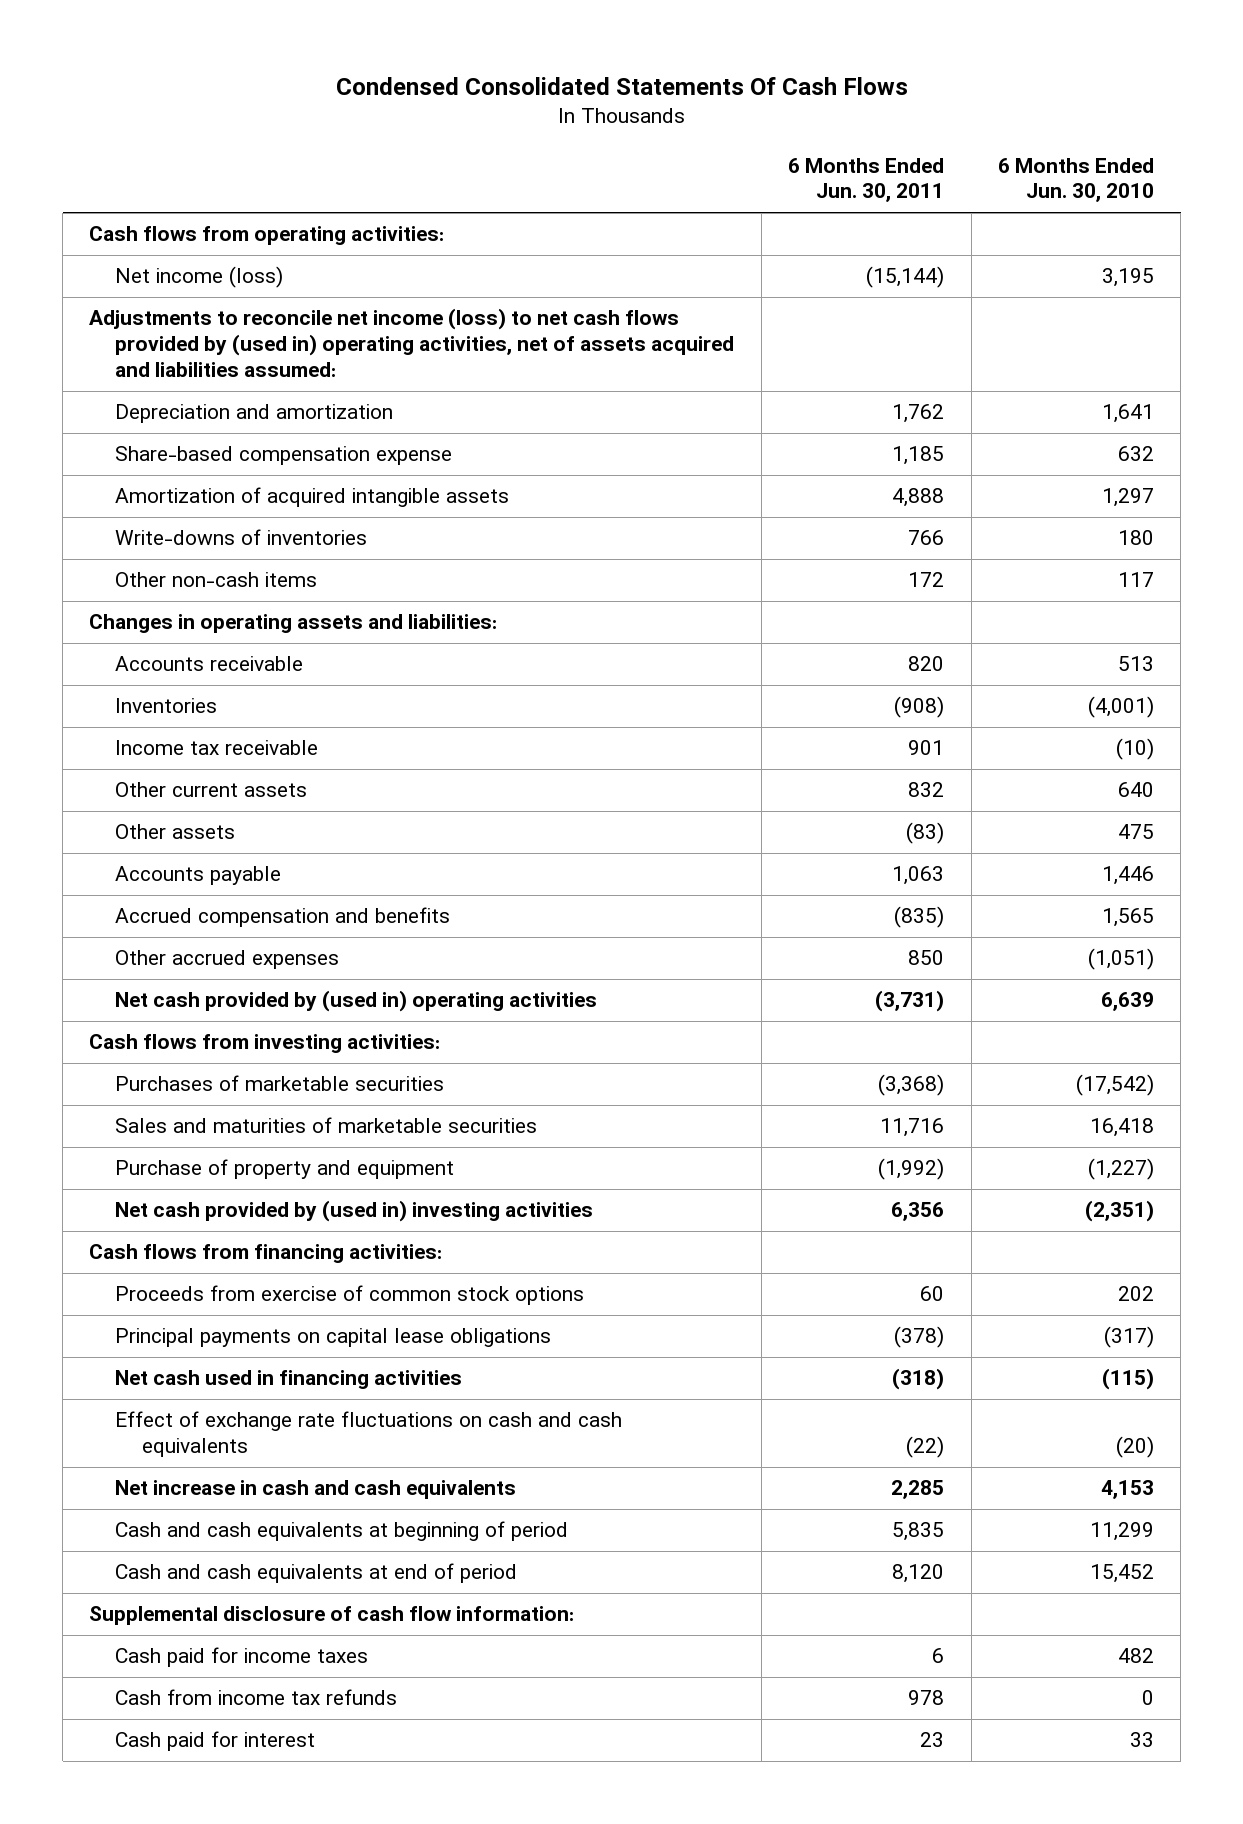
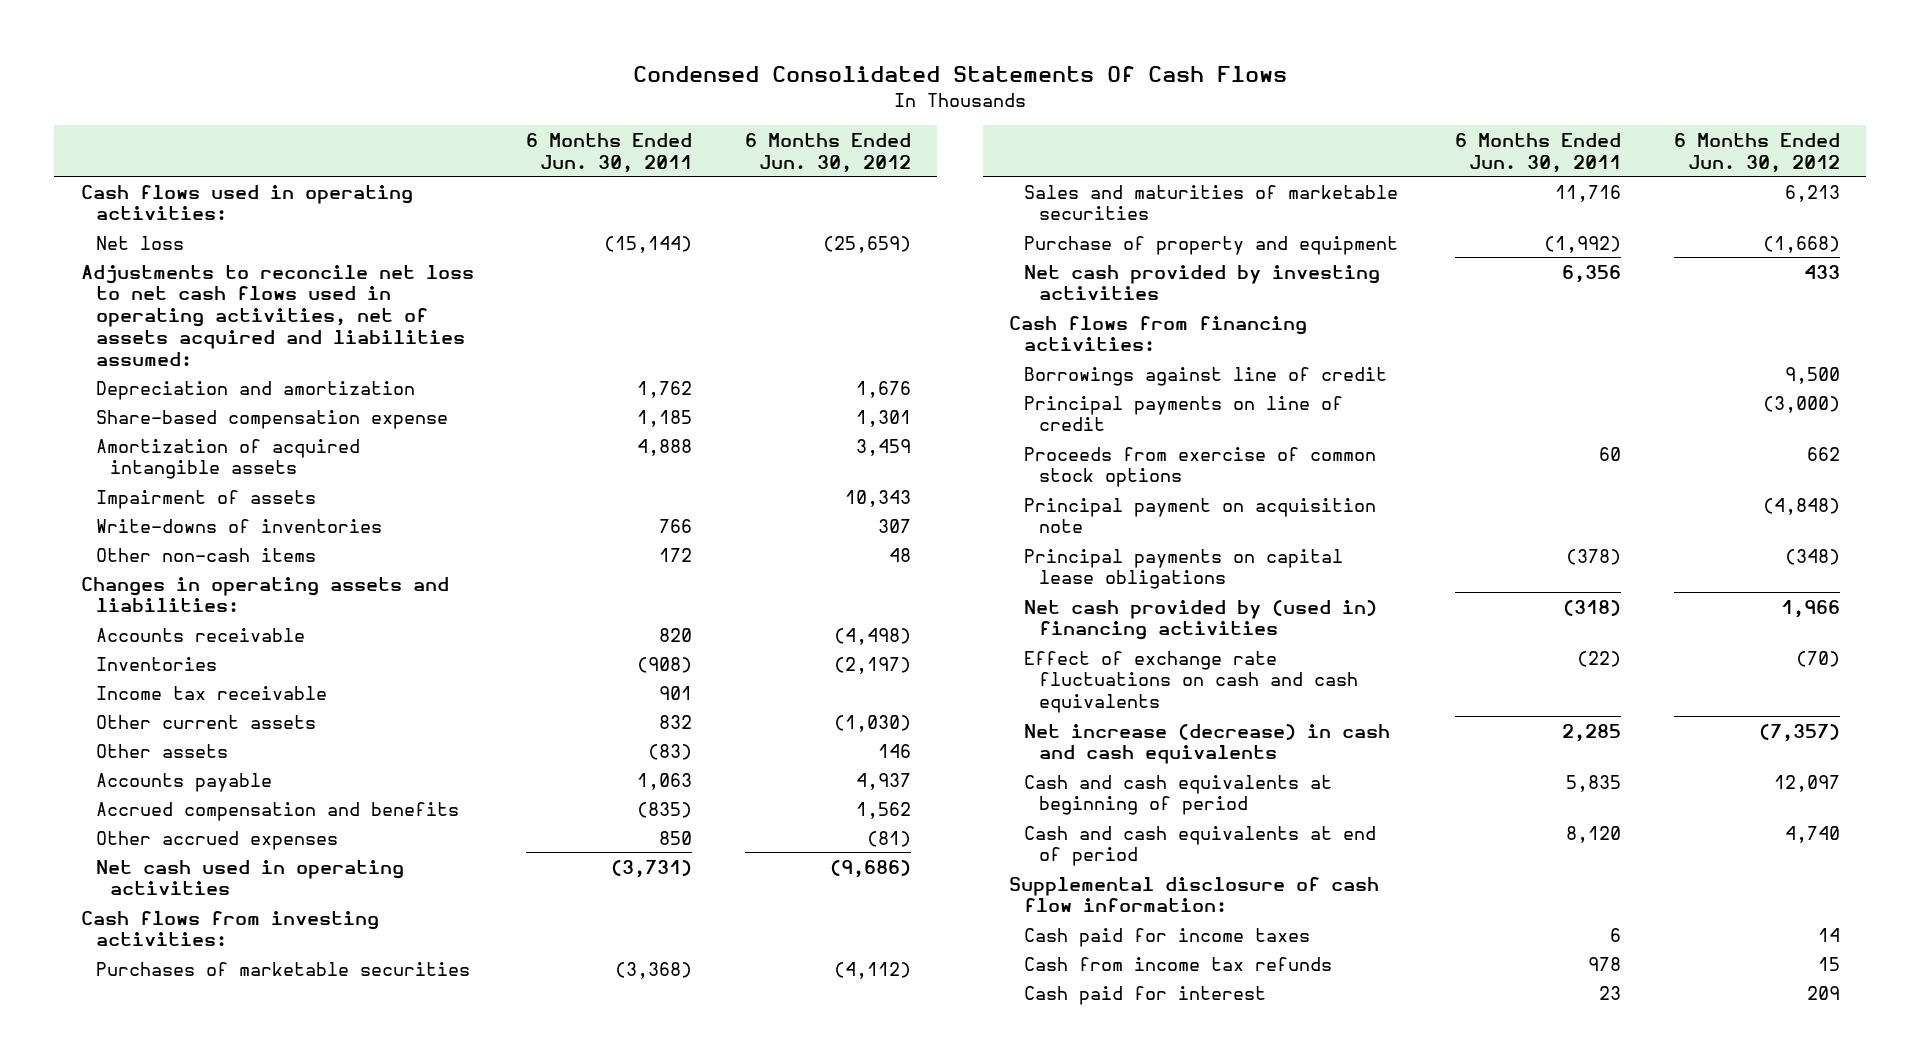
- | 6 Months Ended Jun. 30, 2011 | 6 Months Ended Jun. 30, 2010
+ | 6 Months Ended Jun. 30, 2011 | 6 Months Ended Jun. 30, 2012
- Cash flows from operating activities:
- Net income (loss) | (15,144) | 3,195
- Adjustments to reconcile net income (loss) to net cash flows provided by (used in) operating activities, net of assets acquired and liabilities assumed:
+ Cash flows used in operating activities:
+ Net loss | (15,144) | (25,659)
+ Adjustments to reconcile net loss to net cash flows used in operating activities, net of assets acquired and liabilities assumed:
+ Impairment of assets | | 10,343
- Net cash provided by (used in) operating activities | (3,731) | 6,639
+ Net cash used in operating activities | (3,731) | (9,686)
- Net cash provided by (used in) investing activities | 6,356 | (2,351)
+ Net cash provided by investing activities | 6,356 | 433
+ Borrowings against line of credit | | 9,500
+ Principal payments on line of credit | | (3,000)
+ Principal payment on acquisition note | | (4,848)
- Net cash used in financing activities | (318) | (115)
+ Net cash provided by (used in) financing activities | (318) | 1,966
- Net increase in cash and cash equivalents | 2,285 | 4,153
+ Net increase (decrease) in cash and cash equivalents | 2,285 | (7,357)

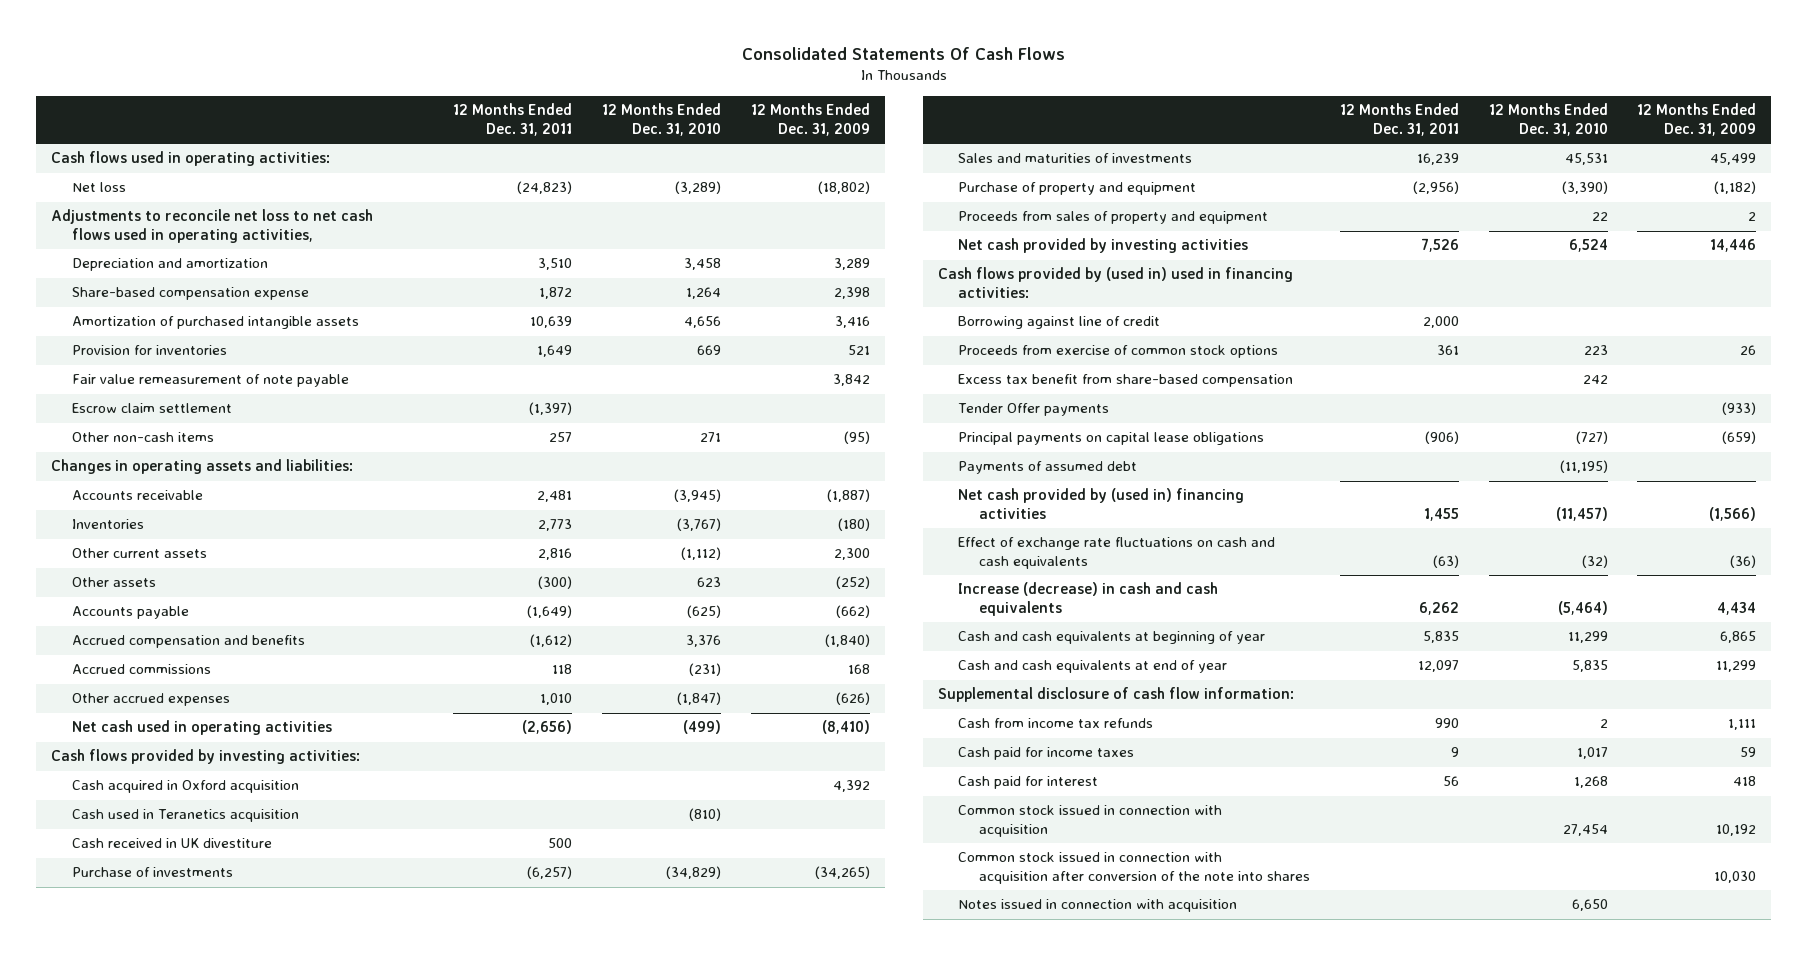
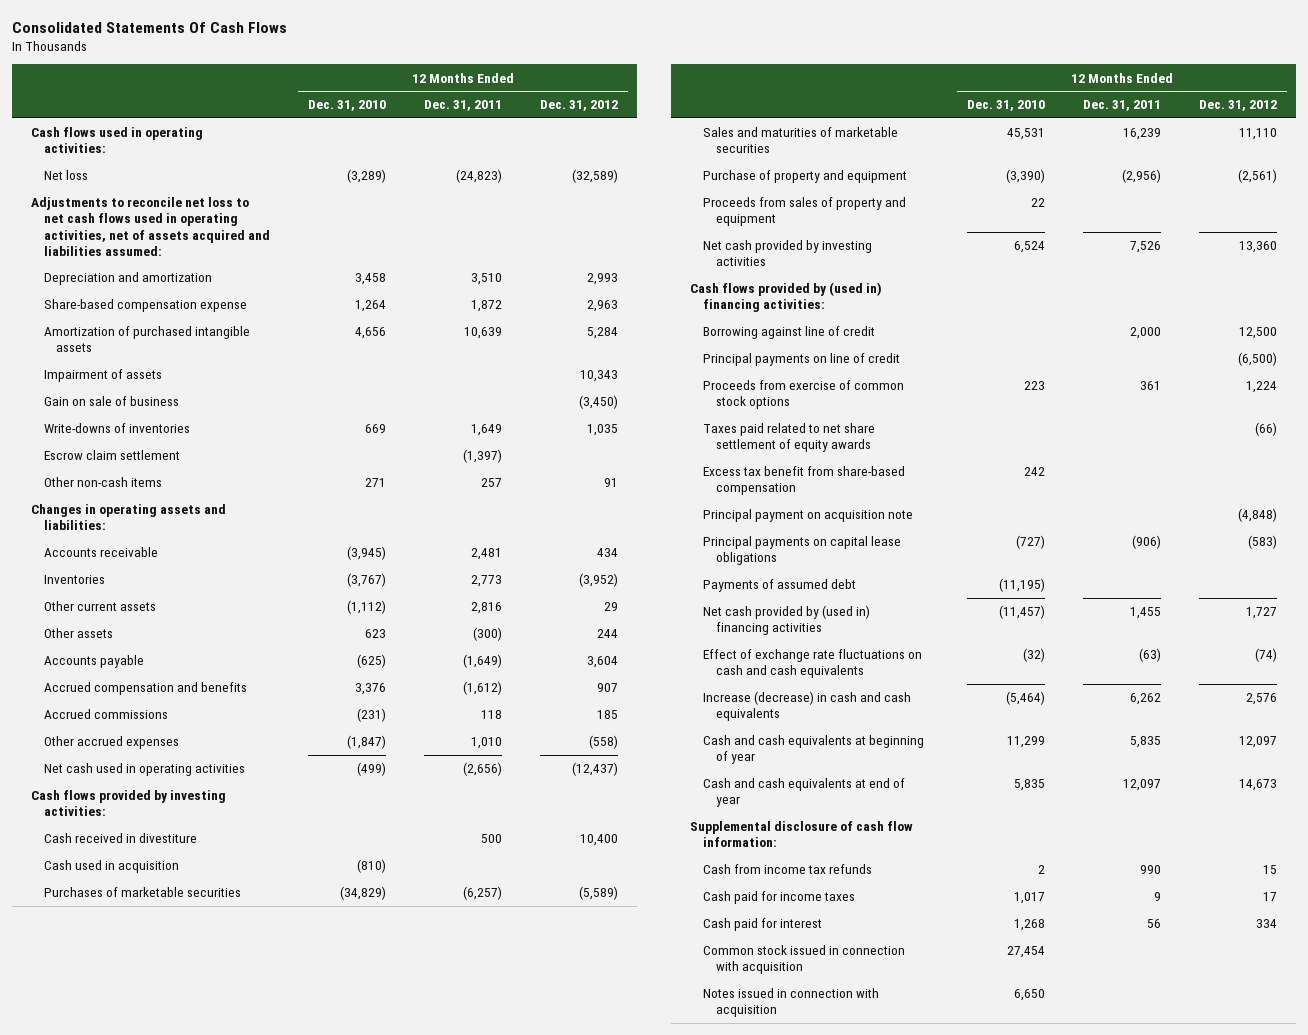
- | 12 Months Ended Dec. 31, 2011 | 12 Months Ended Dec. 31, 2010 | 12 Months Ended Dec. 31, 2009
+ | 12 Months Ended Dec. 31, 2010 | 12 Months Ended Dec. 31, 2011 | 12 Months Ended Dec. 31, 2012
- Adjustments to reconcile net loss to net cash flows used in operating activities,
+ Adjustments to reconcile net loss to net cash flows used in operating activities, net of assets acquired and liabilities assumed:
- Provision for inventories | 1,649 | 669 | 521
- Fair value remeasurement of note payable | | | 3,842
+ Impairment of assets | | | 10,343
+ Gain on sale of business | | | (3,450)
+ Write-downs of inventories | 669 | 1,649 | 1,035
- Cash acquired in Oxford acquisition | | | 4,392
- Cash used in Teranetics acquisition | | (810) |
- Cash received in UK divestiture | 500 | |
- Purchase of investments | (6,257) | (34,829) | (34,265)
- Sales and maturities of investments | 16,239 | 45,531 | 45,499
+ Cash received in divestiture | | 500 | 10,400
+ Cash used in acquisition | (810) | |
+ Purchases of marketable securities | (34,829) | (6,257) | (5,589)
+ Sales and maturities of marketable securities | 45,531 | 16,239 | 11,110
- Cash flows provided by (used in) used in financing activities:
+ Cash flows provided by (used in) financing activities:
+ Principal payments on line of credit | | | (6,500)
+ Taxes paid related to net share settlement of equity awards | | | (66)
- Tender Offer payments | | | (933)
+ Principal payment on acquisition note | | | (4,848)
- Common stock issued in connection with acquisition after conversion of the note into shares | | | 10,030

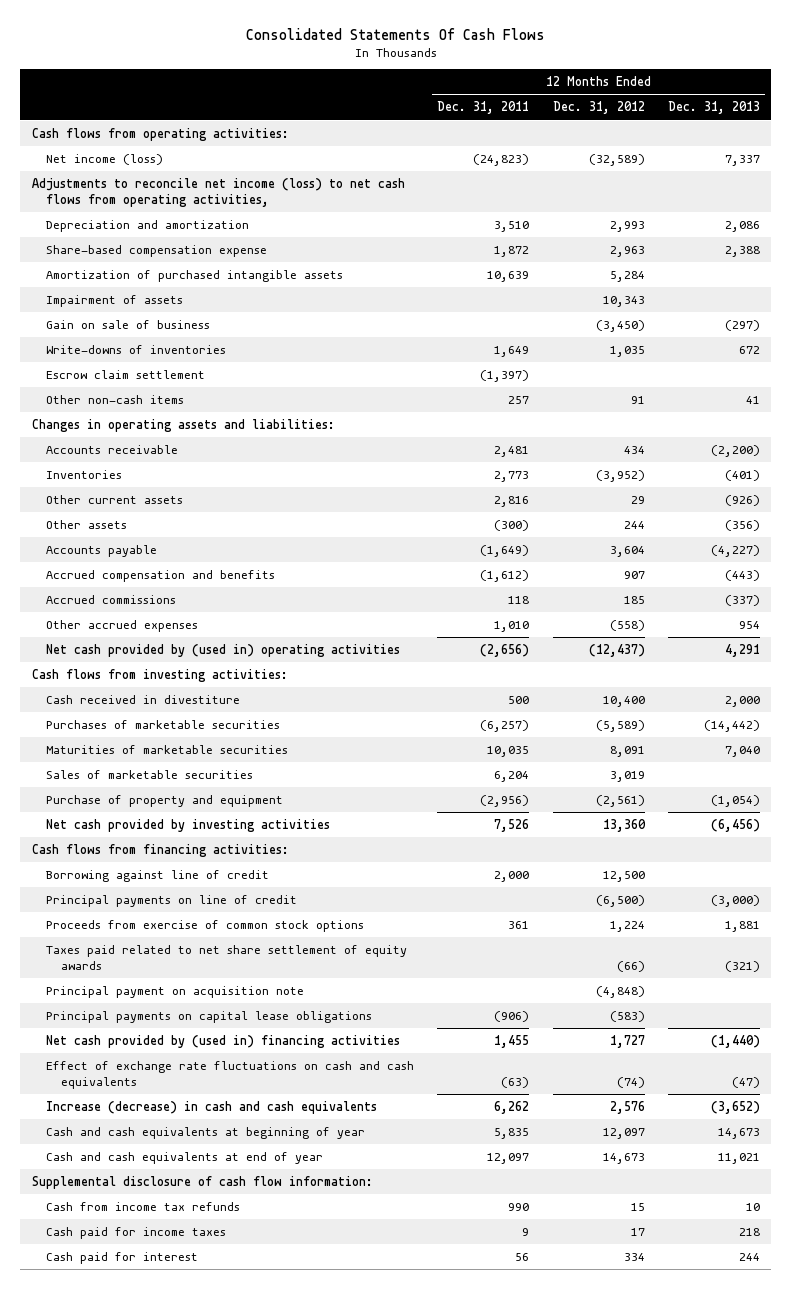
- | 12 Months Ended Dec. 31, 2010 | 12 Months Ended Dec. 31, 2011 | 12 Months Ended Dec. 31, 2012
+ | 12 Months Ended Dec. 31, 2011 | 12 Months Ended Dec. 31, 2012 | 12 Months Ended Dec. 31, 2013
- Cash flows used in operating activities:
- Net loss | (3,289) | (24,823) | (32,589)
- Adjustments to reconcile net loss to net cash flows used in operating activities, net of assets acquired and liabilities assumed:
+ Cash flows from operating activities:
+ Net income (loss) | (24,823) | (32,589) | 7,337
+ Adjustments to reconcile net income (loss) to net cash flows from operating activities,
- Net cash used in operating activities | (499) | (2,656) | (12,437)
- Cash flows provided by investing activities:
+ Net cash provided by (used in) operating activities | (2,656) | (12,437) | 4,291
+ Cash flows from investing activities:
- Cash used in acquisition | (810) | |
- Sales and maturities of marketable securities | 45,531 | 16,239 | 11,110
+ Maturities of marketable securities | 10,035 | 8,091 | 7,040
+ Sales of marketable securities | 6,204 | 3,019 |
- Proceeds from sales of property and equipment | 22 | |
- Cash flows provided by (used in) financing activities:
+ Cash flows from financing activities:
- Excess tax benefit from share-based compensation | 242 | |
- Payments of assumed debt | (11,195) | |
- Common stock issued in connection with acquisition | 27,454 | |
- Notes issued in connection with acquisition | 6,650 | |

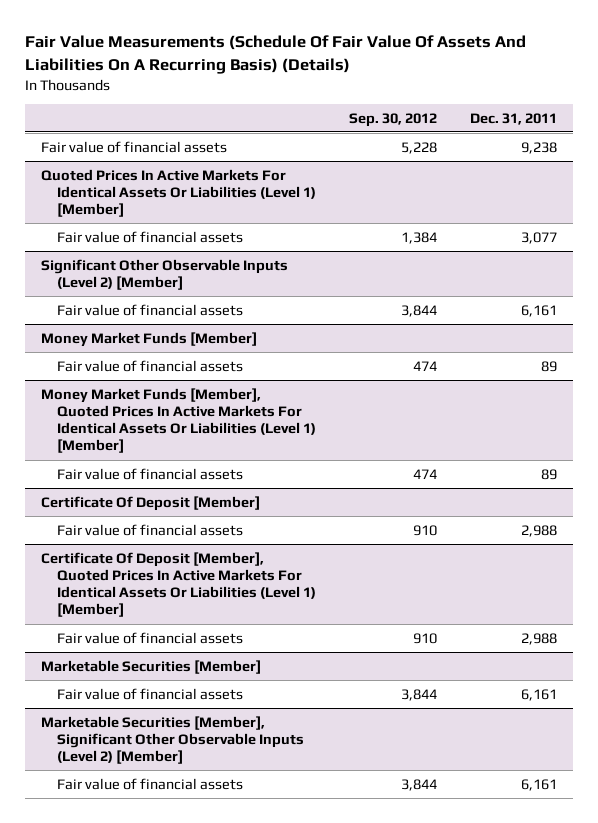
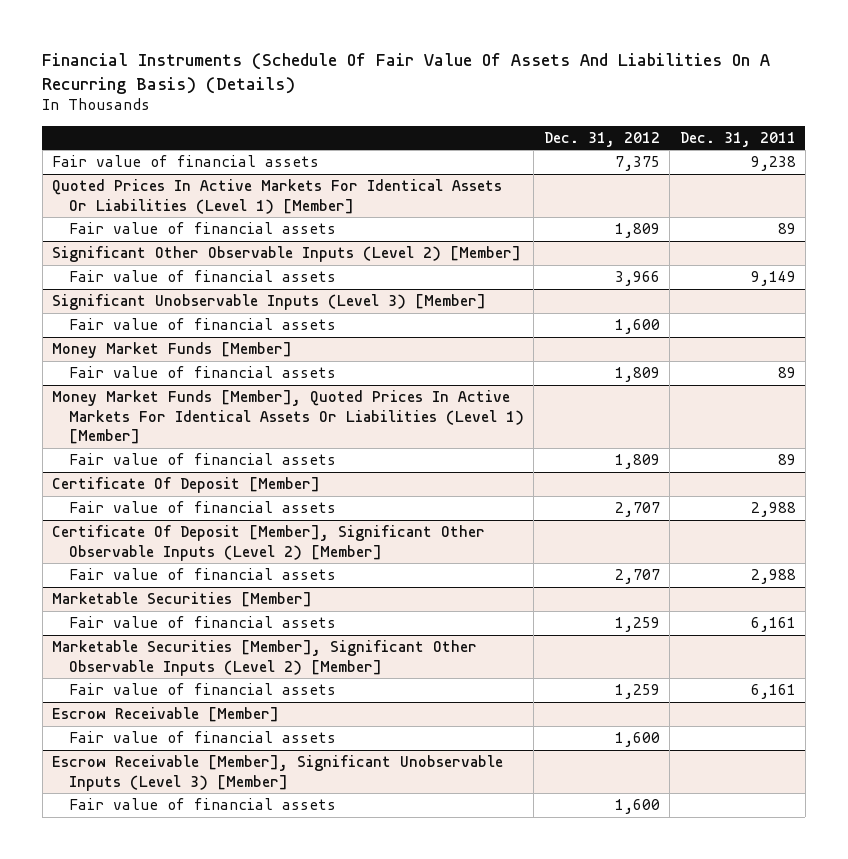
- Fair Value Measurements (Schedule Of Fair Value Of Assets And Liabilities On A Recurring Basis) (Details)
+ Financial Instruments (Schedule Of Fair Value Of Assets And Liabilities On A Recurring Basis) (Details)
- | Sep. 30, 2012 | Dec. 31, 2011
+ | Dec. 31, 2012 | Dec. 31, 2011
@ Quoted Prices In Active Markets For Identical Assets Or Liabilities (Level 1) [Member]
- Fair value of financial assets | 1,384 | 3,077
+ Fair value of financial assets | 1,809 | 89
@ Significant Other Observable Inputs (Level 2) [Member]
- Fair value of financial assets | 3,844 | 6,161
+ Fair value of financial assets | 3,966 | 9,149
+ Significant Unobservable Inputs (Level 3) [Member]
+ Fair value of financial assets | 1,600 |
- Certificate Of Deposit [Member], Quoted Prices In Active Markets For Identical Assets Or Liabilities (Level 1) [Member]
+ Certificate Of Deposit [Member], Significant Other Observable Inputs (Level 2) [Member]
+ Escrow Receivable [Member]
+ Fair value of financial assets | 1,600 |
+ Escrow Receivable [Member], Significant Unobservable Inputs (Level 3) [Member]
+ Fair value of financial assets | 1,600 |

